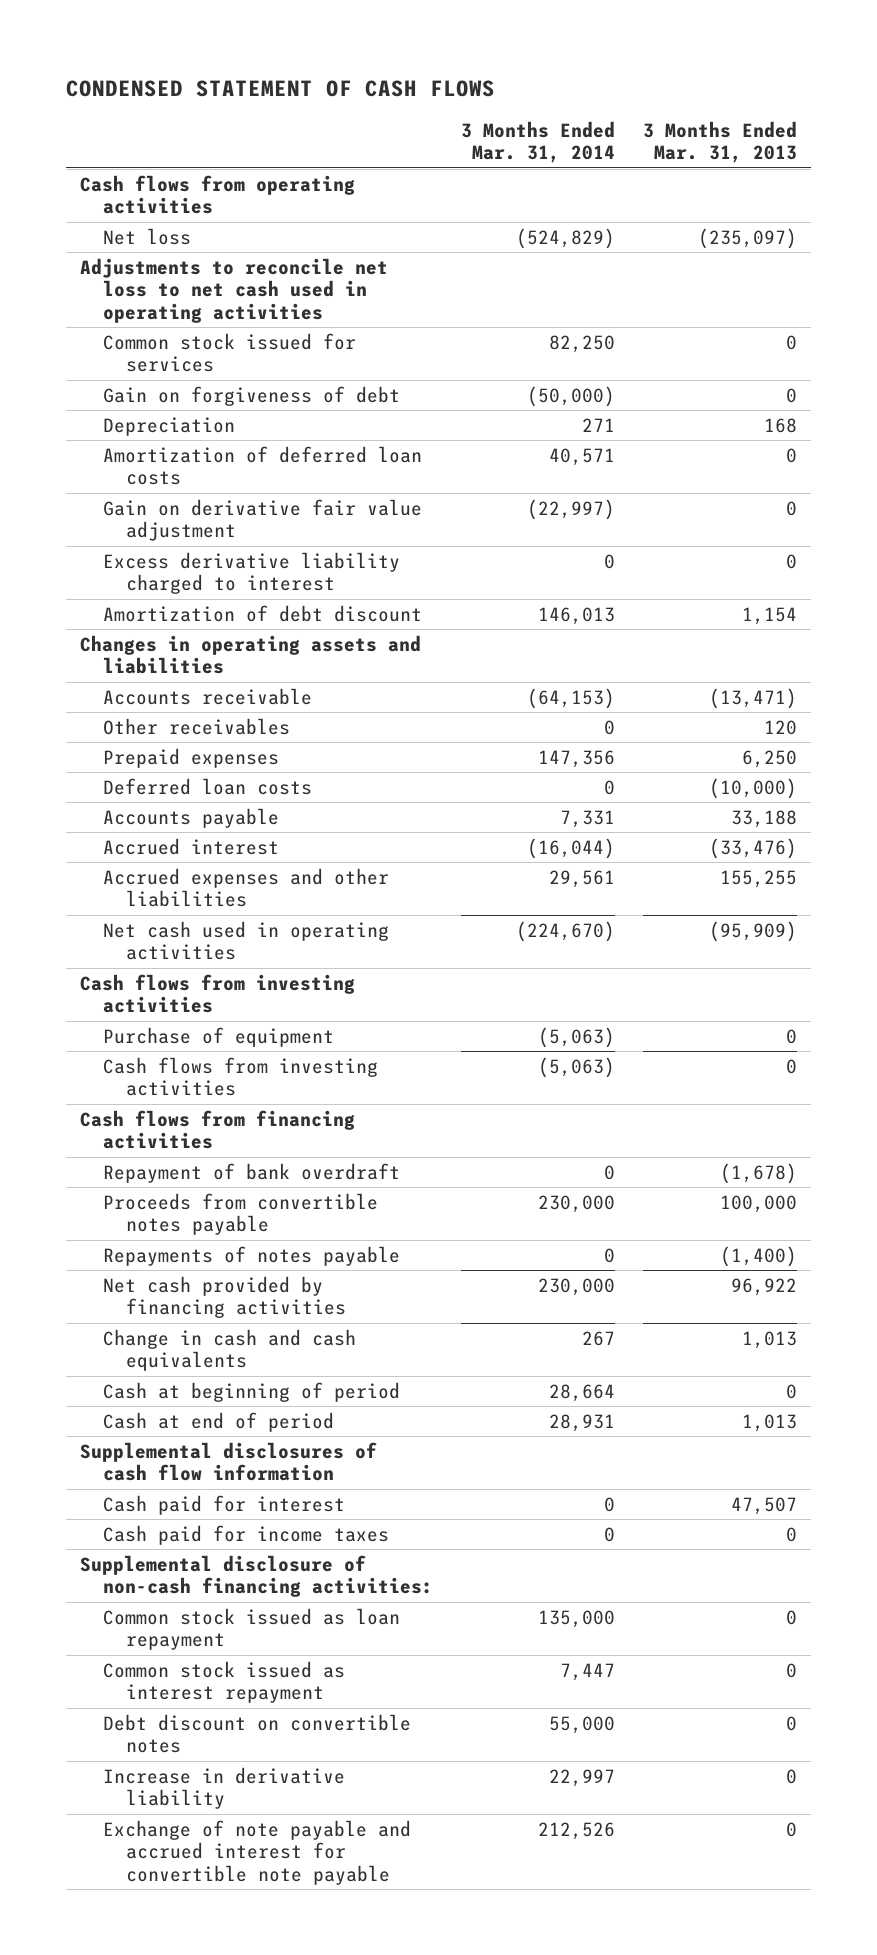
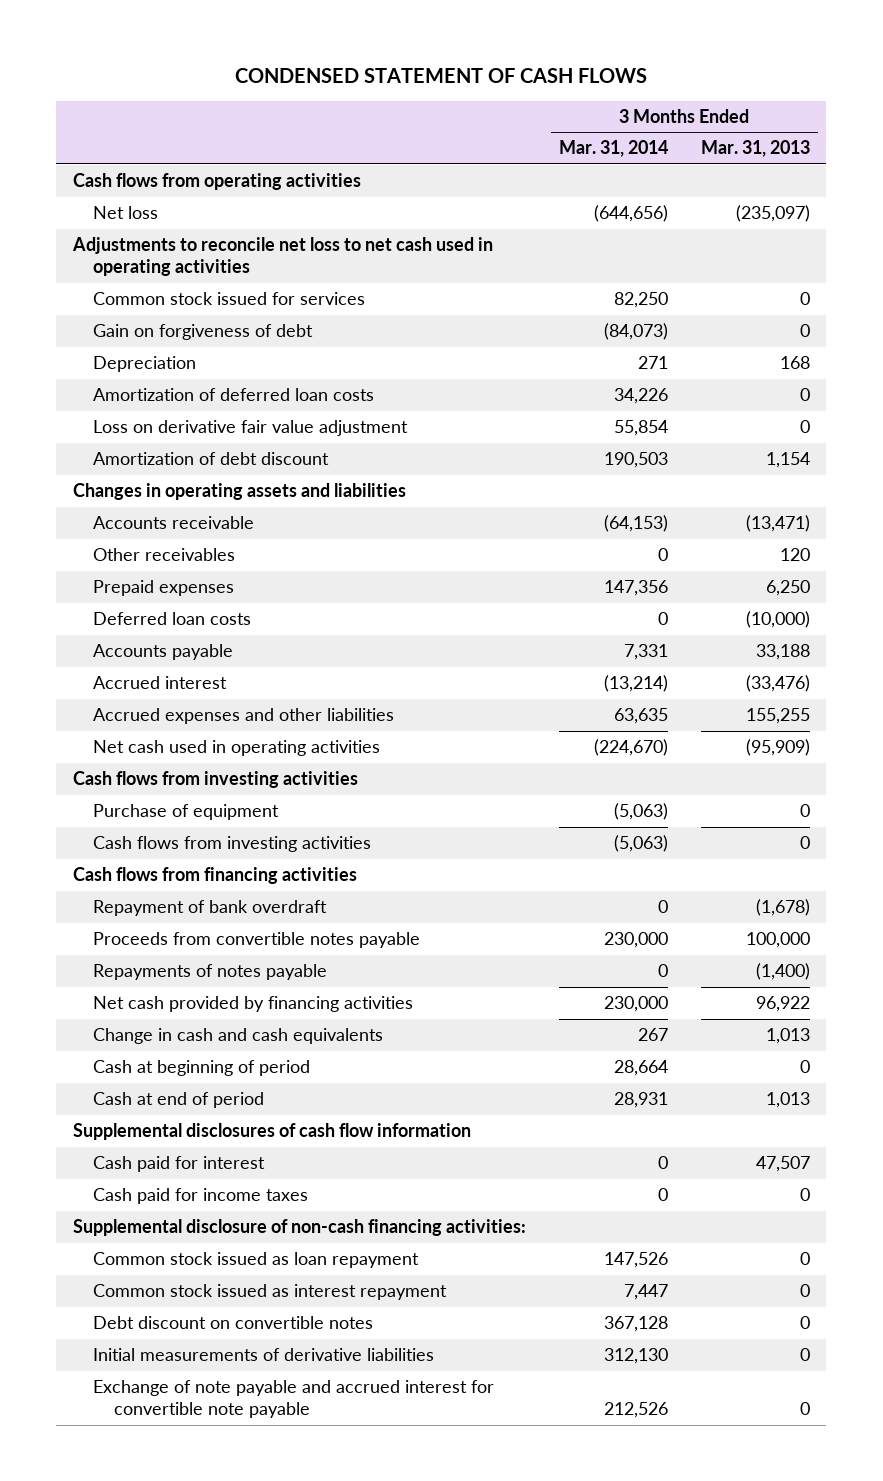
- Net loss | (524,829) | (235,097)
+ Net loss | (644,656) | (235,097)
- Gain on forgiveness of debt | (50,000) | 0
+ Gain on forgiveness of debt | (84,073) | 0
- Amortization of deferred loan costs | 40,571 | 0
- Gain on derivative fair value adjustment | (22,997) | 0
- Excess derivative liability charged to interest | 0 | 0
- Amortization of debt discount | 146,013 | 1,154
+ Amortization of deferred loan costs | 34,226 | 0
+ Loss on derivative fair value adjustment | 55,854 | 0
+ Amortization of debt discount | 190,503 | 1,154
- Accrued interest | (16,044) | (33,476)
- Accrued expenses and other liabilities | 29,561 | 155,255
+ Accrued interest | (13,214) | (33,476)
+ Accrued expenses and other liabilities | 63,635 | 155,255
- Common stock issued as loan repayment | 135,000 | 0
+ Common stock issued as loan repayment | 147,526 | 0
- Debt discount on convertible notes | 55,000 | 0
- Increase in derivative liability | 22,997 | 0
+ Debt discount on convertible notes | 367,128 | 0
+ Initial measurements of derivative liabilities | 312,130 | 0

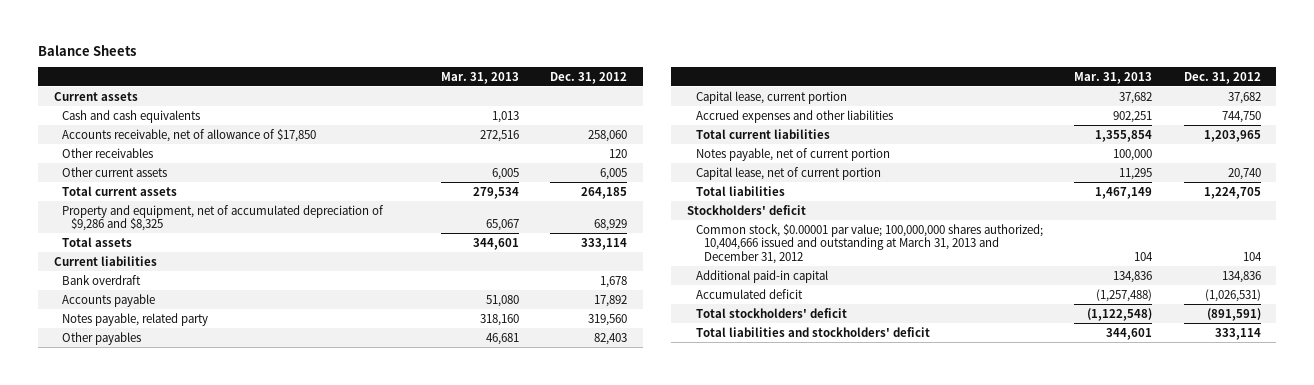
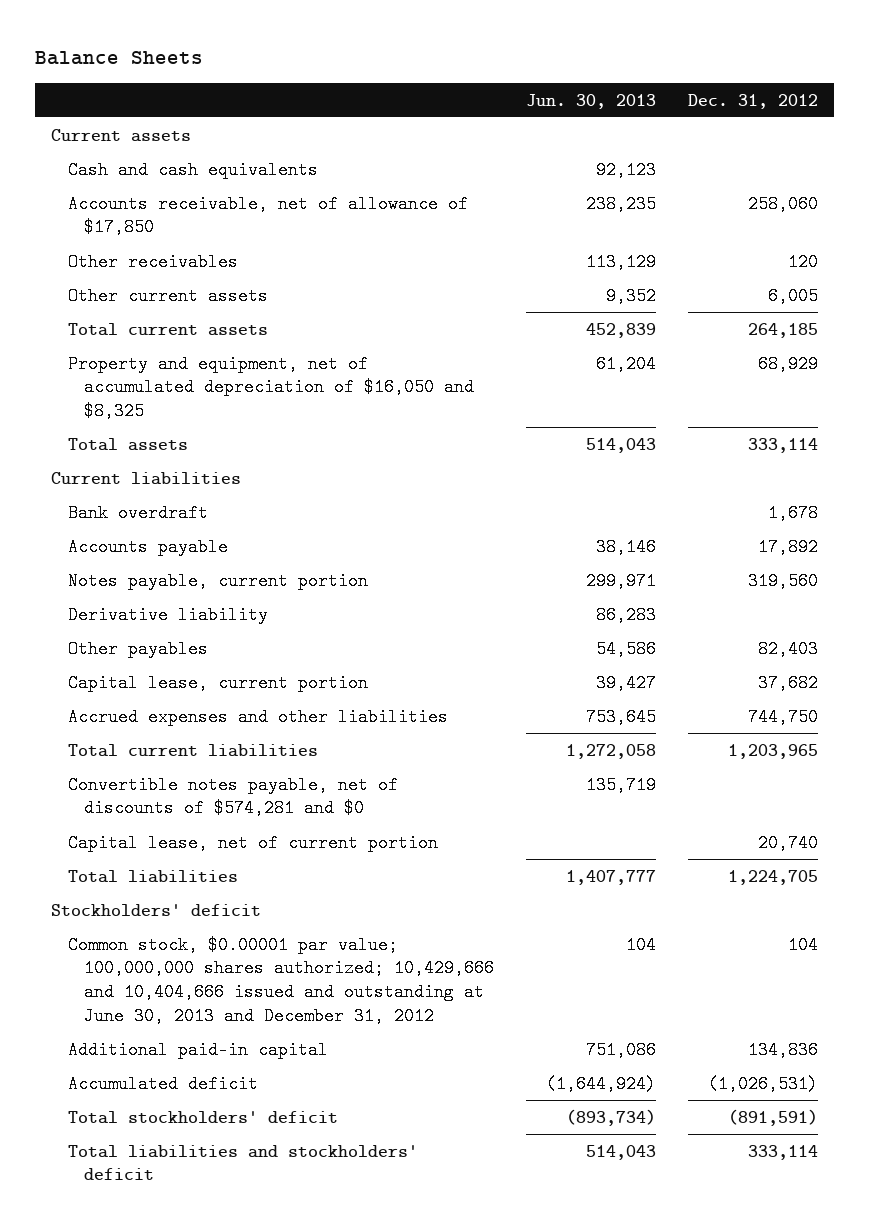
- | Mar. 31, 2013 | Dec. 31, 2012
+ | Jun. 30, 2013 | Dec. 31, 2012
- Property and equipment, net of accumulated depreciation of $9,286 and $8,325 | 65,067 | 68,929
+ Property and equipment, net of accumulated depreciation of $16,050 and $8,325 | 61,204 | 68,929
- Notes payable, related party | 318,160 | 319,560
+ Notes payable, current portion | 299,971 | 319,560
+ Derivative liability | 86,283 |
- Notes payable, net of current portion | 100,000 |
+ Convertible notes payable, net of discounts of $574,281 and $0 | 135,719 |
- Common stock, $0.00001 par value; 100,000,000 shares authorized; 10,404,666 issued and outstanding at March 31, 2013 and December 31, 2012 | 104 | 104
+ Common stock, $0.00001 par value; 100,000,000 shares authorized; 10,429,666 and 10,404,666 issued and outstanding at June 30, 2013 and December 31, 2012 | 104 | 104

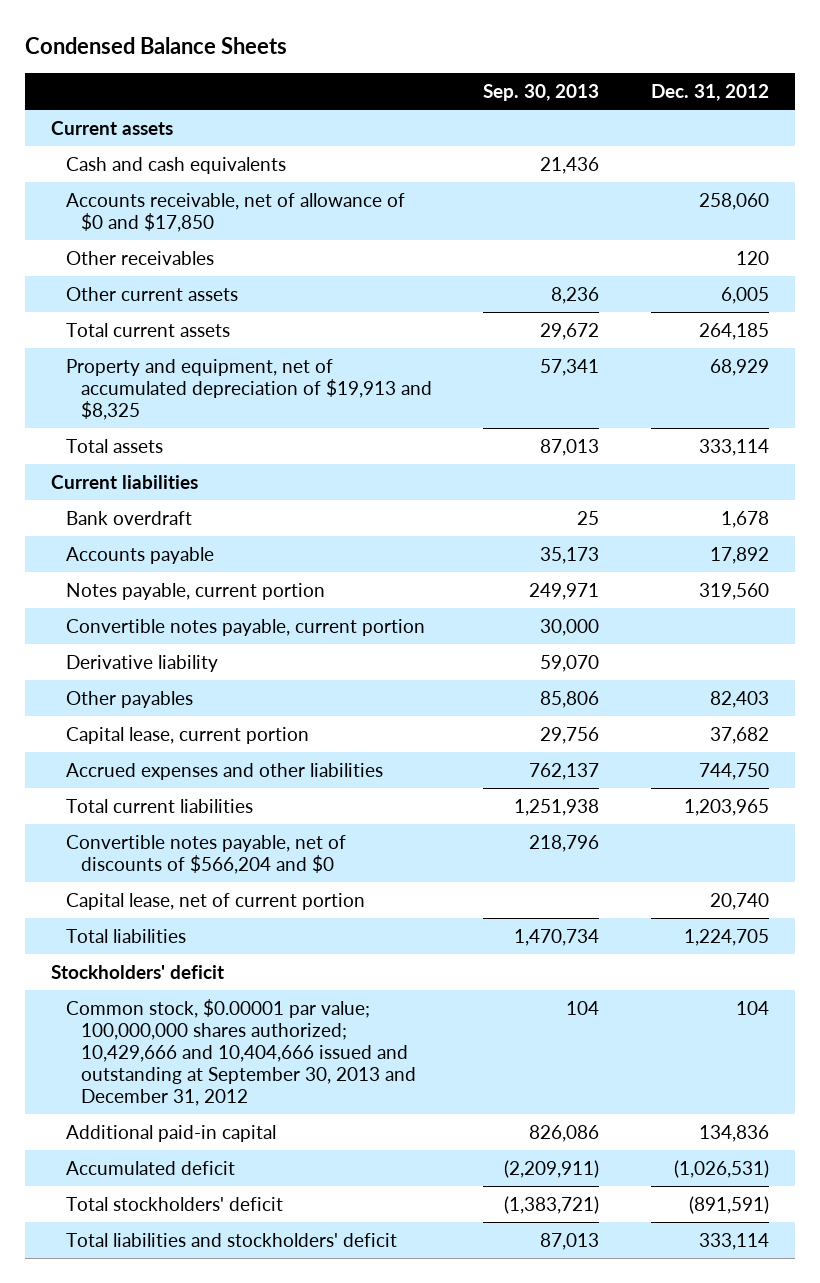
- Balance Sheets
+ Condensed Balance Sheets
- | Jun. 30, 2013 | Dec. 31, 2012
+ | Sep. 30, 2013 | Dec. 31, 2012
- Accounts receivable, net of allowance of $17,850 | 238,235 | 258,060
+ Accounts receivable, net of allowance of $0 and $17,850 | | 258,060
- Property and equipment, net of accumulated depreciation of $16,050 and $8,325 | 61,204 | 68,929
+ Property and equipment, net of accumulated depreciation of $19,913 and $8,325 | 57,341 | 68,929
+ Convertible notes payable, current portion | 30,000 |
- Convertible notes payable, net of discounts of $574,281 and $0 | 135,719 |
+ Convertible notes payable, net of discounts of $566,204 and $0 | 218,796 |
- Common stock, $0.00001 par value; 100,000,000 shares authorized; 10,429,666 and 10,404,666 issued and outstanding at June 30, 2013 and December 31, 2012 | 104 | 104
+ Common stock, $0.00001 par value; 100,000,000 shares authorized; 10,429,666 and 10,404,666 issued and outstanding at September 30, 2013 and December 31, 2012 | 104 | 104

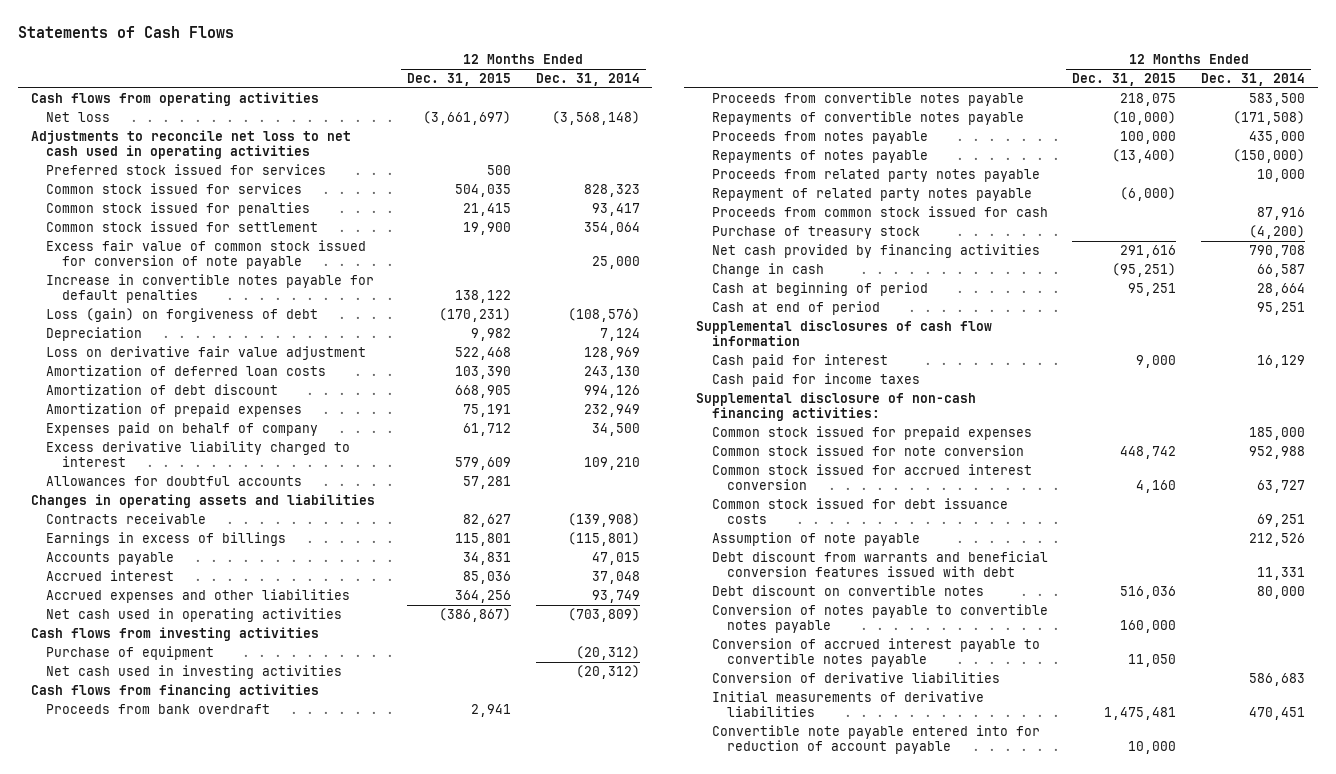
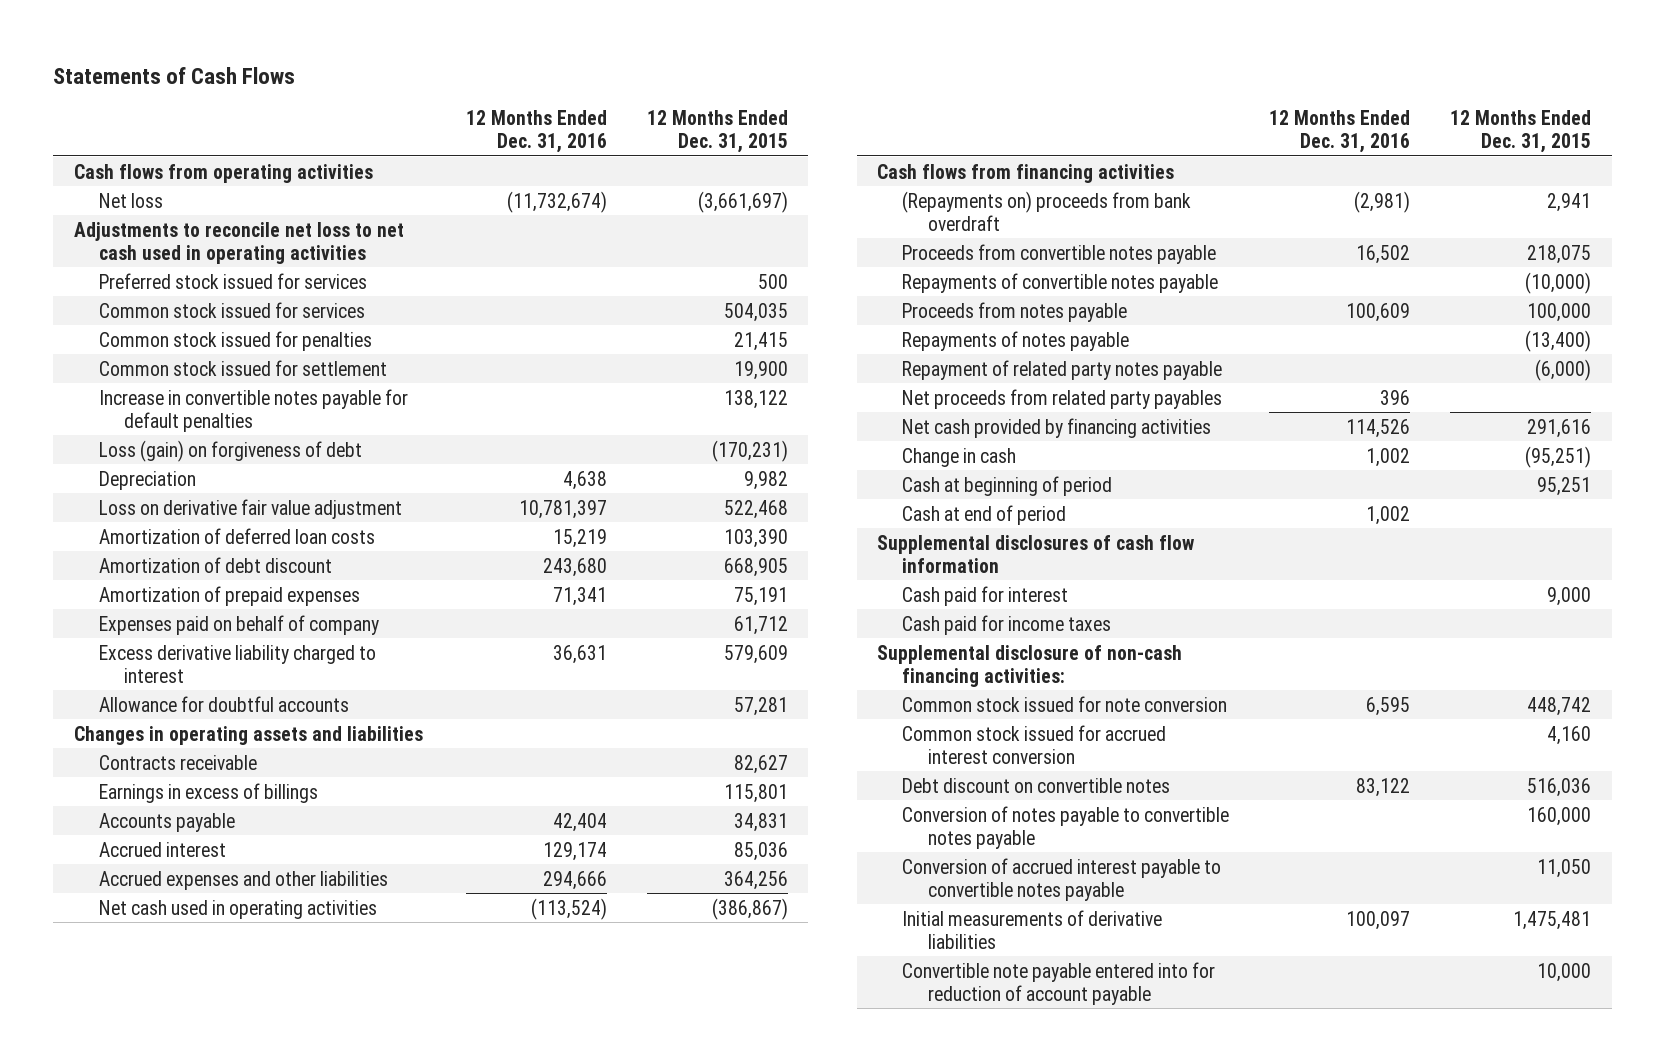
- | 12 Months Ended Dec. 31, 2015 | 12 Months Ended Dec. 31, 2014
+ | 12 Months Ended Dec. 31, 2016 | 12 Months Ended Dec. 31, 2015
- Excess fair value of common stock issued for conversion of note payable | | 25,000
- Allowances for doubtful accounts | 57,281 |
+ Allowance for doubtful accounts | | 57,281
- Cash flows from investing activities
- Purchase of equipment | | (20,312)
- Net cash used in investing activities | | (20,312)
- Proceeds from bank overdraft | 2,941 |
+ (Repayments on) proceeds from bank overdraft | (2,981) | 2,941
- Proceeds from related party notes payable | | 10,000
- Proceeds from common stock issued for cash | | 87,916
- Purchase of treasury stock | | (4,200)
+ Net proceeds from related party payables | 396 |
- Common stock issued for prepaid expenses | | 185,000
- Common stock issued for debt issuance costs | | 69,251
- Assumption of note payable | | 212,526
- Debt discount from warrants and beneficial conversion features issued with debt | | 11,331
- Conversion of derivative liabilities | | 586,683

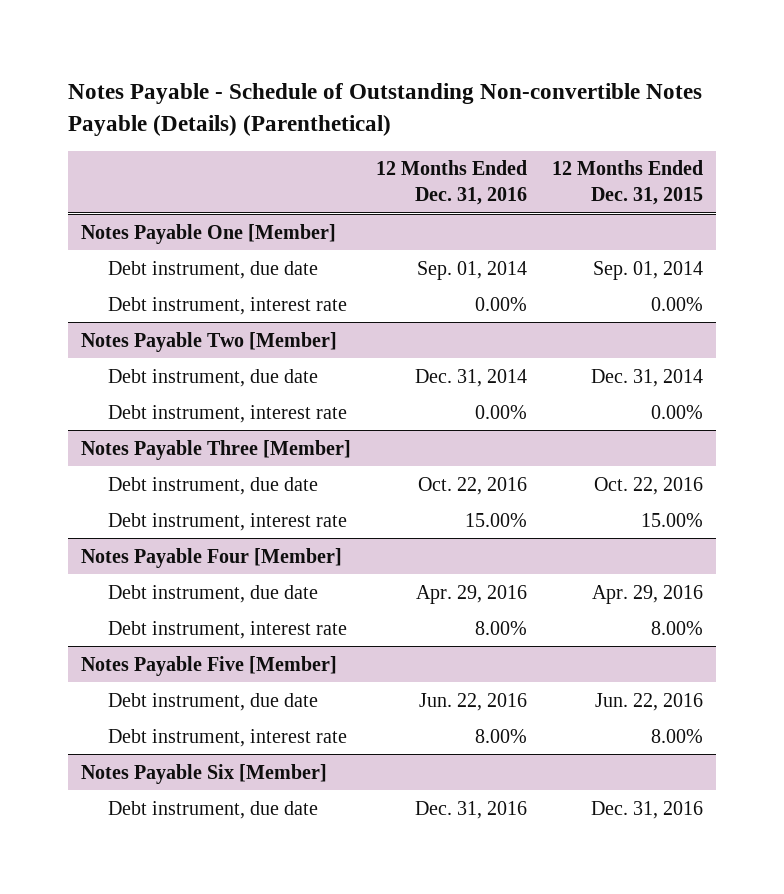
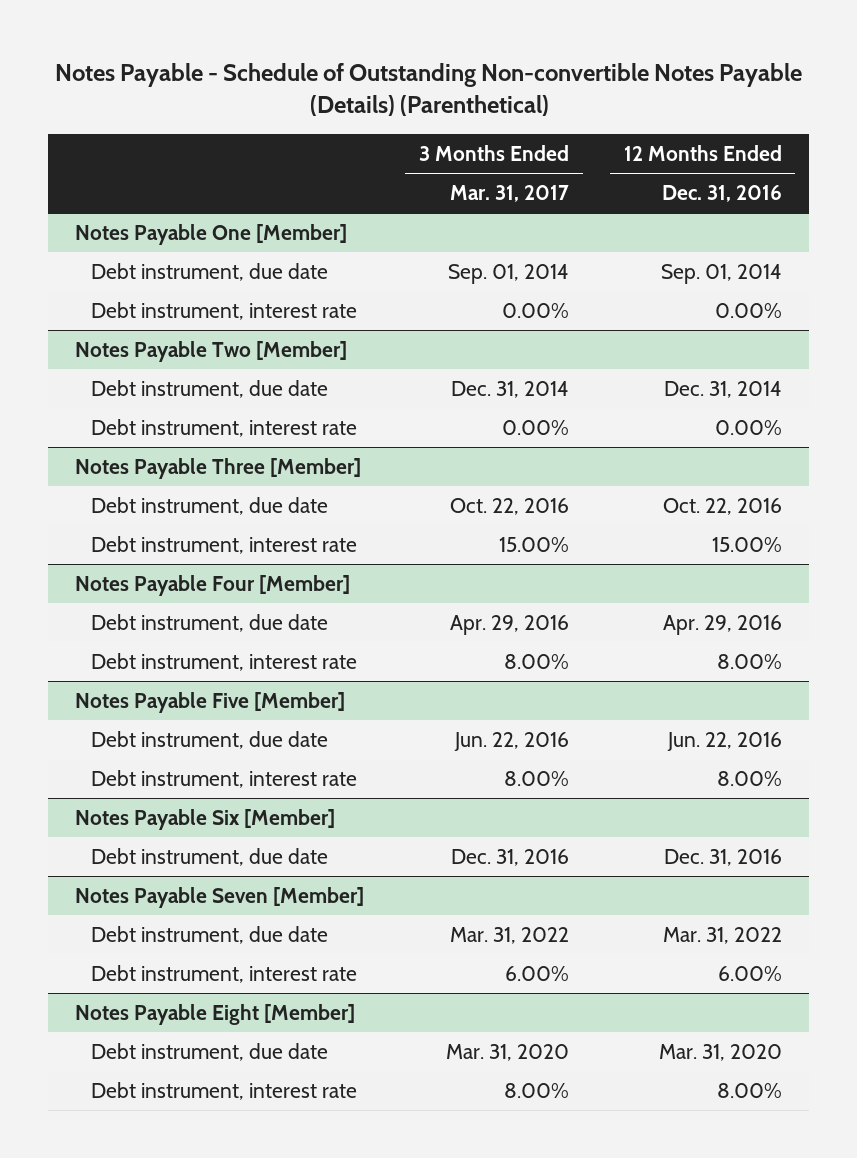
- | 12 Months Ended Dec. 31, 2016 | 12 Months Ended Dec. 31, 2015
+ | 3 Months Ended Mar. 31, 2017 | 12 Months Ended Dec. 31, 2016
+ Notes Payable Seven [Member]
+ Debt instrument, due date | Mar. 31, 2022 | Mar. 31, 2022
+ Debt instrument, interest rate | 6.00% | 6.00%
+ Notes Payable Eight [Member]
+ Debt instrument, due date | Mar. 31, 2020 | Mar. 31, 2020
+ Debt instrument, interest rate | 8.00% | 8.00%

